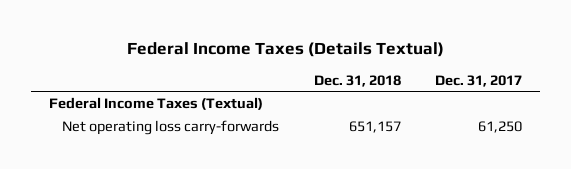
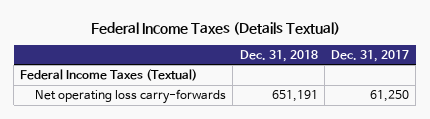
- Net operating loss carry-forwards | 651,157 | 61,250
+ Net operating loss carry-forwards | 651,191 | 61,250

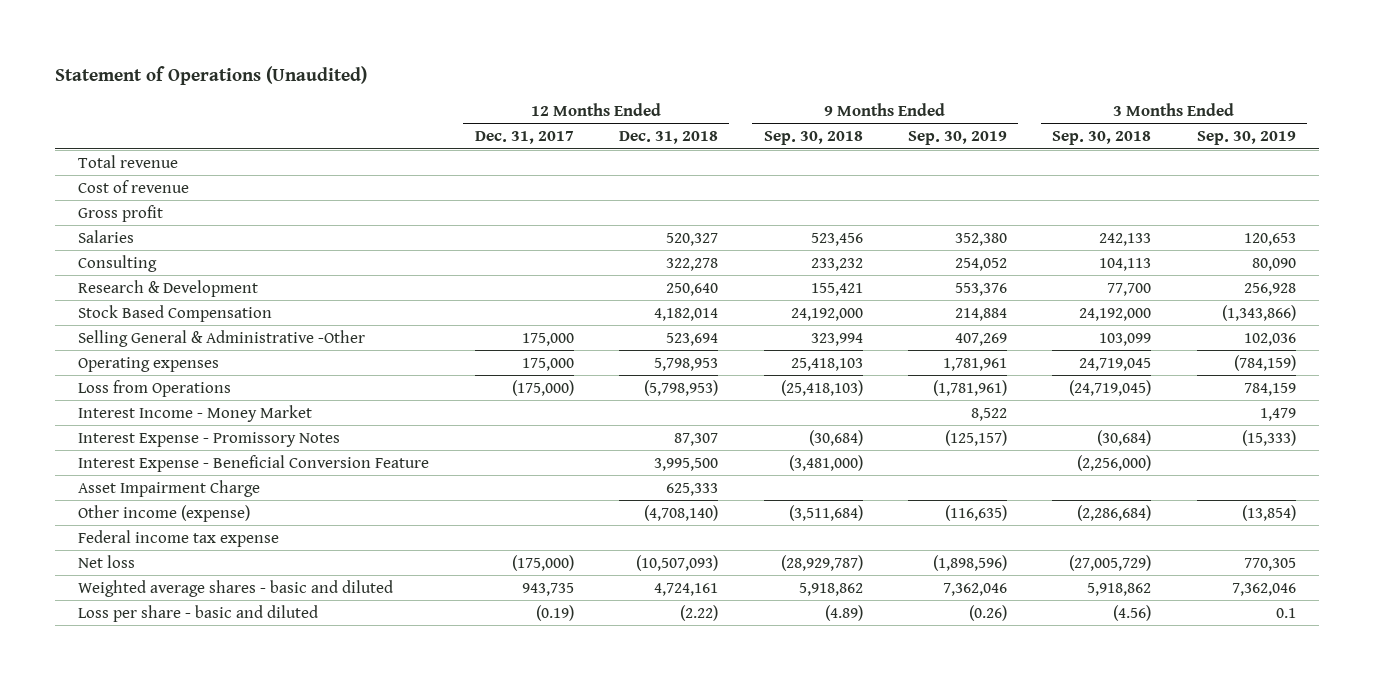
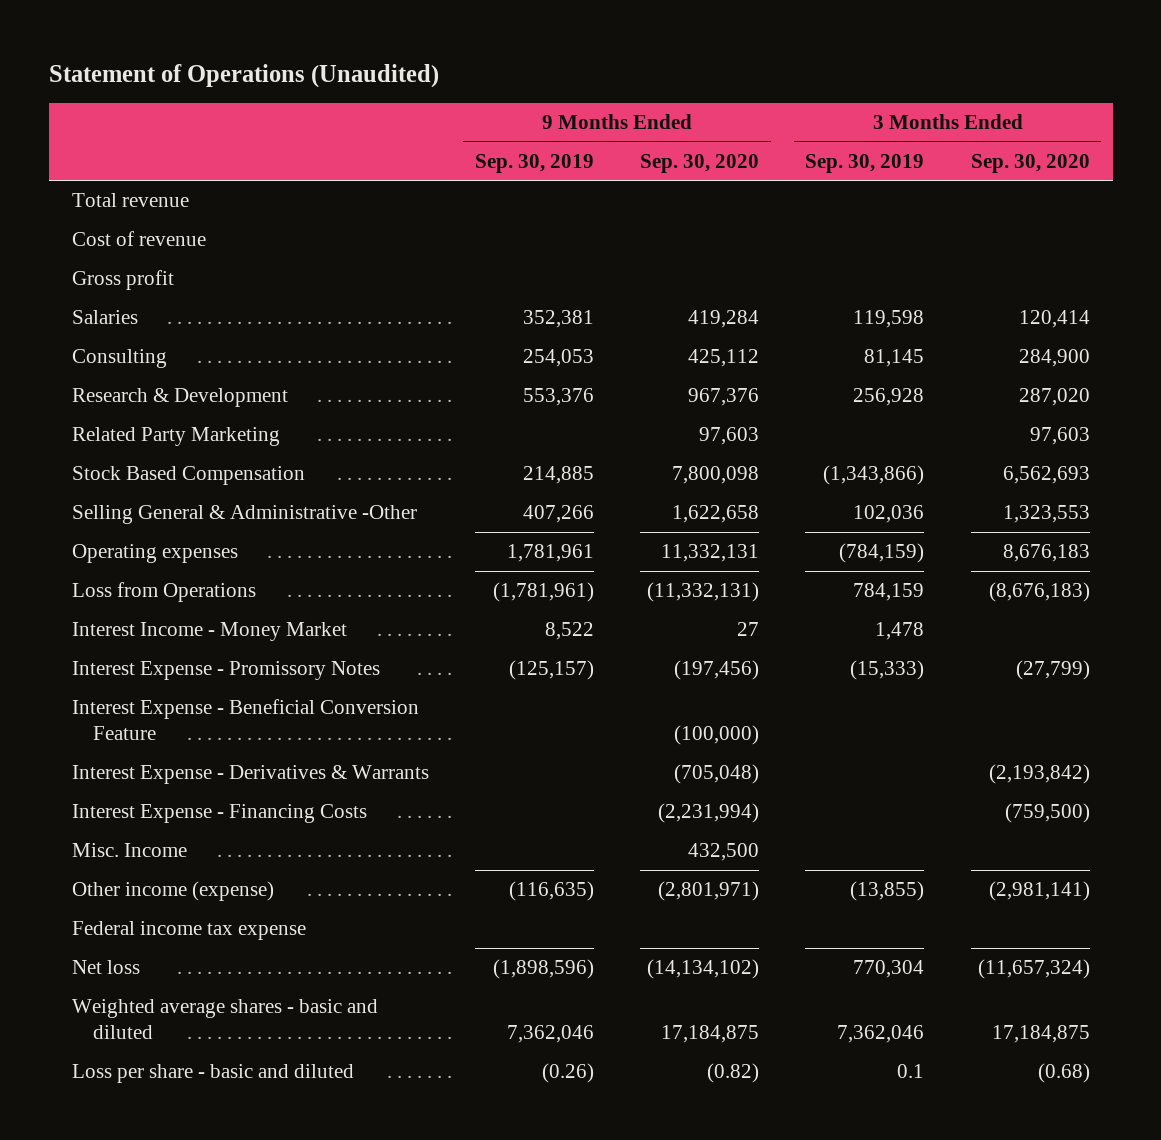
- | 12 Months Ended Dec. 31, 2017 | 12 Months Ended Dec. 31, 2018 | 9 Months Ended Sep. 30, 2018 | 9 Months Ended Sep. 30, 2019 | 3 Months Ended Sep. 30, 2018 | 3 Months Ended Sep. 30, 2019
+ | 9 Months Ended Sep. 30, 2019 | 9 Months Ended Sep. 30, 2020 | 3 Months Ended Sep. 30, 2019 | 3 Months Ended Sep. 30, 2020
- Salaries | | 520,327 | 523,456 | 352,380 | 242,133 | 120,653
- Consulting | | 322,278 | 233,232 | 254,052 | 104,113 | 80,090
+ Salaries | 352,381 | 419,284 | 119,598 | 120,414
+ Consulting | 254,053 | 425,112 | 81,145 | 284,900
- Stock Based Compensation | | 4,182,014 | 24,192,000 | 214,884 | 24,192,000 | (1,343,866)
- Selling General & Administrative -Other | 175,000 | 523,694 | 323,994 | 407,269 | 103,099 | 102,036
+ Related Party Marketing | | 97,603 | | 97,603
+ Stock Based Compensation | 214,885 | 7,800,098 | (1,343,866) | 6,562,693
+ Selling General & Administrative -Other | 407,266 | 1,622,658 | 102,036 | 1,323,553
- Interest Income - Money Market | | | | 8,522 | | 1,479
+ Interest Income - Money Market | 8,522 | 27 | 1,478 |
- Asset Impairment Charge | | 625,333 | | | |
- Other income (expense) | | (4,708,140) | (3,511,684) | (116,635) | (2,286,684) | (13,854)
+ Interest Expense - Derivatives & Warrants | | (705,048) | | (2,193,842)
+ Interest Expense - Financing Costs | | (2,231,994) | | (759,500)
+ Misc. Income | | 432,500 | |
+ Other income (expense) | (116,635) | (2,801,971) | (13,855) | (2,981,141)
- Net loss | (175,000) | (10,507,093) | (28,929,787) | (1,898,596) | (27,005,729) | 770,305
+ Net loss | (1,898,596) | (14,134,102) | 770,304 | (11,657,324)

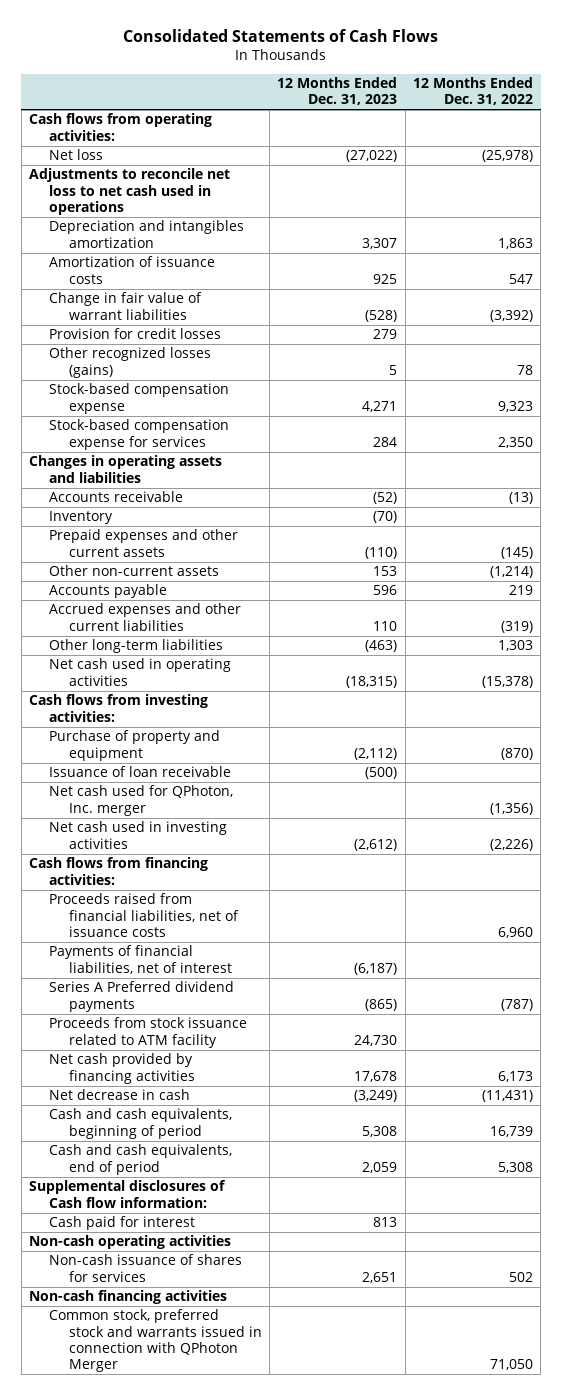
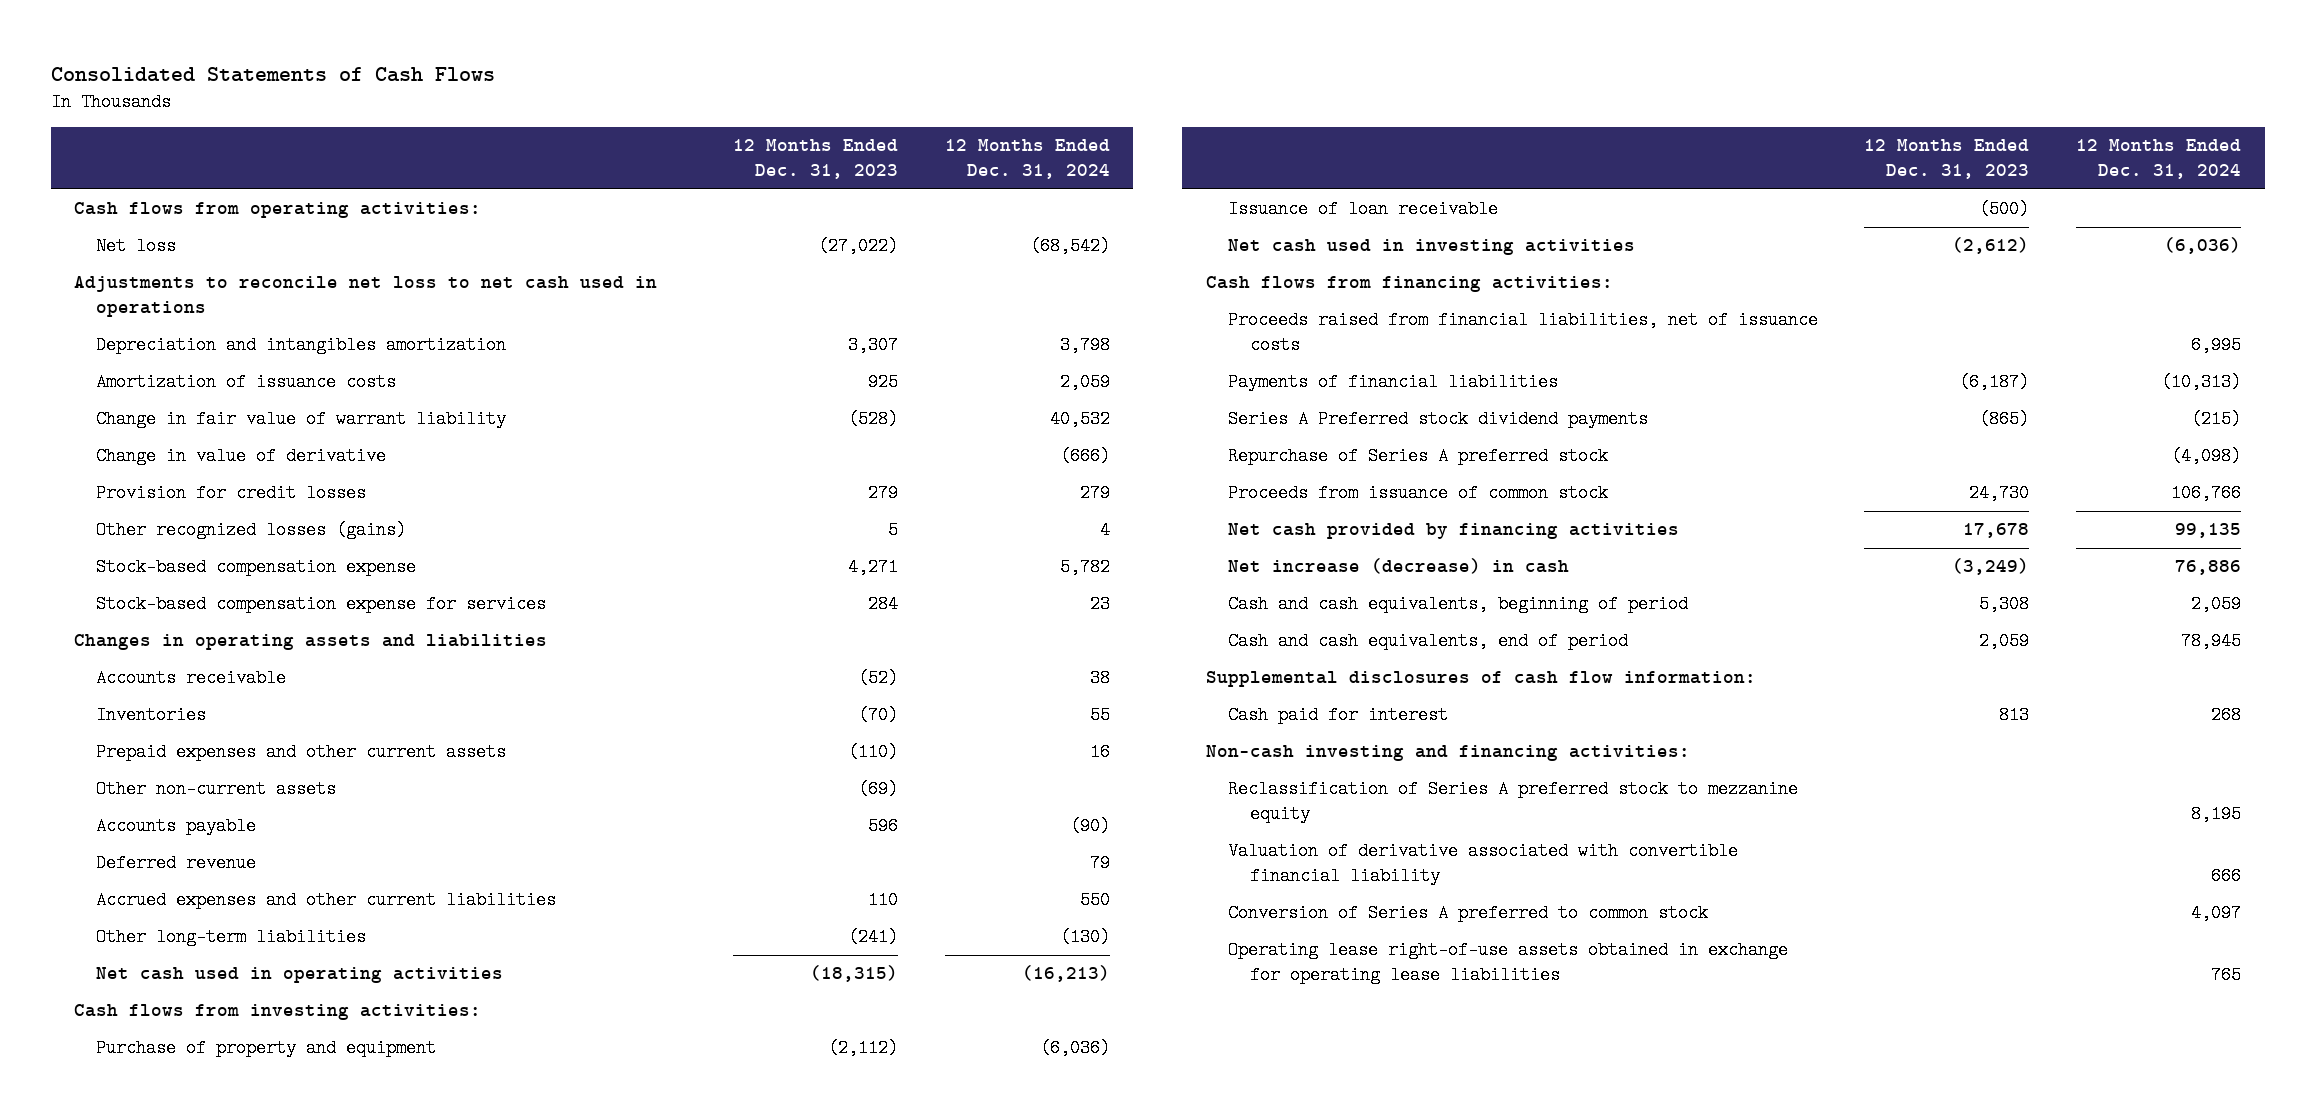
- | 12 Months Ended Dec. 31, 2023 | 12 Months Ended Dec. 31, 2022
+ | 12 Months Ended Dec. 31, 2023 | 12 Months Ended Dec. 31, 2024
- Change in fair value of warrant liabilities | (528) | (3,392)
+ Change in fair value of warrant liability | (528) | 40,532
+ Change in value of derivative | | (666)
- Inventory | (70) |
+ Inventories | (70) | 55
- Other non-current assets | 153 | (1,214)
+ Other non-current assets | (69) |
+ Deferred revenue | | 79
- Other long-term liabilities | (463) | 1,303
+ Other long-term liabilities | (241) | (130)
- Net cash used for QPhoton, Inc. merger | | (1,356)
- Payments of financial liabilities, net of interest | (6,187) |
- Series A Preferred dividend payments | (865) | (787)
- Proceeds from stock issuance related to ATM facility | 24,730 |
+ Payments of financial liabilities | (6,187) | (10,313)
+ Series A Preferred stock dividend payments | (865) | (215)
+ Repurchase of Series A preferred stock | | (4,098)
+ Proceeds from issuance of common stock | 24,730 | 106,766
- Net decrease in cash | (3,249) | (11,431)
+ Net increase (decrease) in cash | (3,249) | 76,886
- Supplemental disclosures of Cash flow information:
+ Supplemental disclosures of cash flow information:
- Non-cash operating activities
- Non-cash issuance of shares for services | 2,651 | 502
- Non-cash financing activities
- Common stock, preferred stock and warrants issued in connection with QPhoton Merger | | 71,050
+ Non-cash investing and financing activities:
+ Reclassification of Series A preferred stock to mezzanine equity | | 8,195
+ Valuation of derivative associated with convertible financial liability | | 666
+ Conversion of Series A preferred to common stock | | 4,097
+ Operating lease right-of-use assets obtained in exchange for operating lease liabilities | | 765

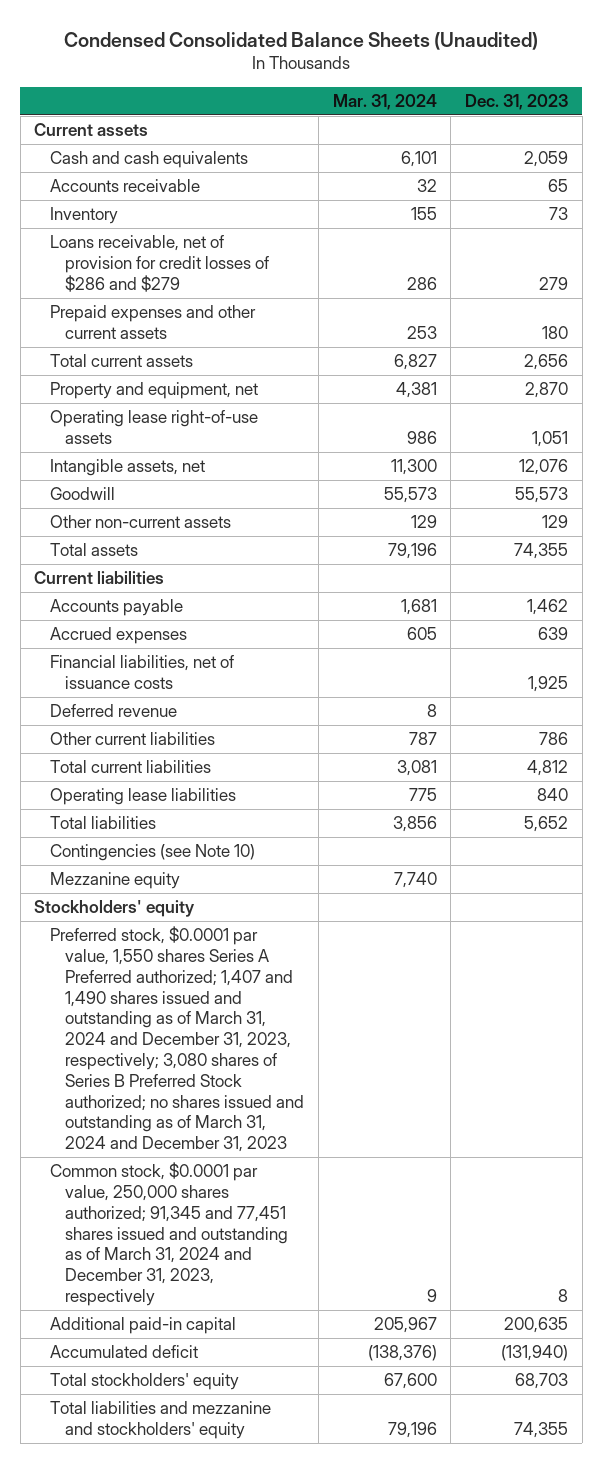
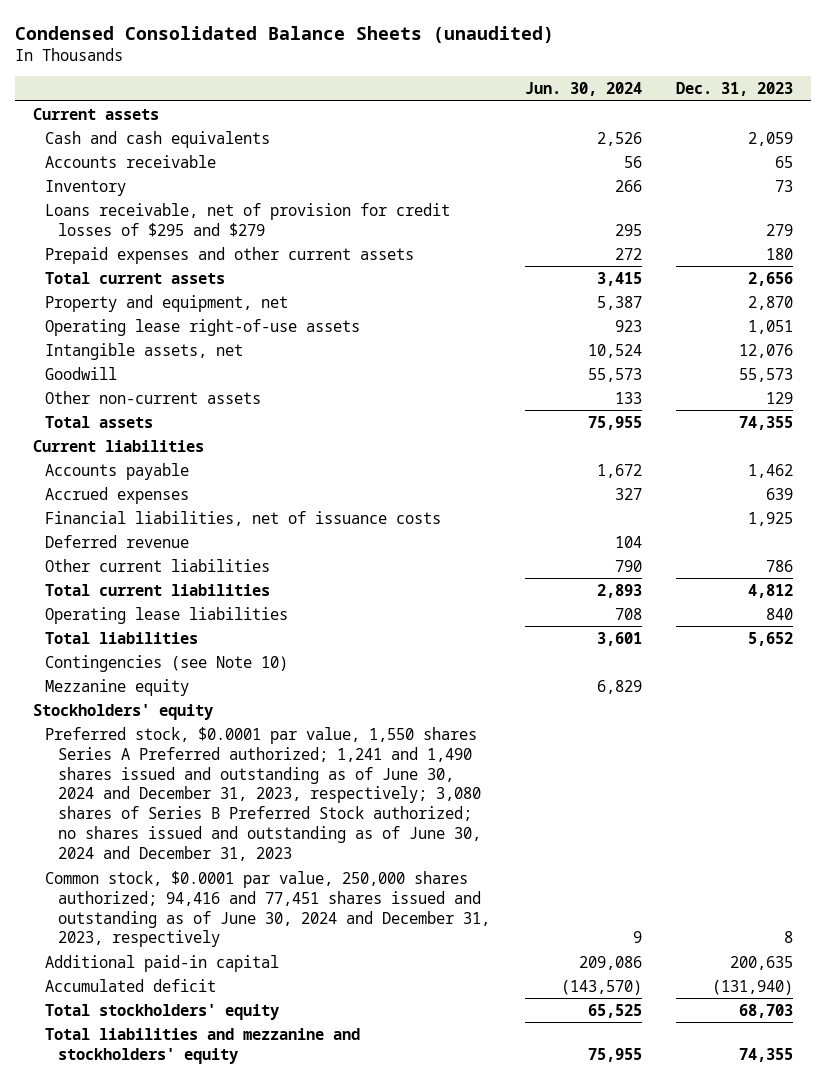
- Condensed Consolidated Balance Sheets (Unaudited)
+ Condensed Consolidated Balance Sheets (unaudited)
- | Mar. 31, 2024 | Dec. 31, 2023
+ | Jun. 30, 2024 | Dec. 31, 2023
- Loans receivable, net of provision for credit losses of $286 and $279 | 286 | 279
+ Loans receivable, net of provision for credit losses of $295 and $279 | 295 | 279
- Preferred stock, $0.0001 par value, 1,550 shares Series A Preferred authorized; 1,407 and 1,490 shares issued and outstanding as of March 31, 2024 and December 31, 2023, respectively; 3,080 shares of Series B Preferred Stock authorized; no shares issued and outstanding as of March 31, 2024 and December 31, 2023
- Common stock, $0.0001 par value, 250,000 shares authorized; 91,345 and 77,451 shares issued and outstanding as of March 31, 2024 and December 31, 2023, respectively | 9 | 8
+ Preferred stock, $0.0001 par value, 1,550 shares Series A Preferred authorized; 1,241 and 1,490 shares issued and outstanding as of June 30, 2024 and December 31, 2023, respectively; 3,080 shares of Series B Preferred Stock authorized; no shares issued and outstanding as of June 30, 2024 and December 31, 2023
+ Common stock, $0.0001 par value, 250,000 shares authorized; 94,416 and 77,451 shares issued and outstanding as of June 30, 2024 and December 31, 2023, respectively | 9 | 8

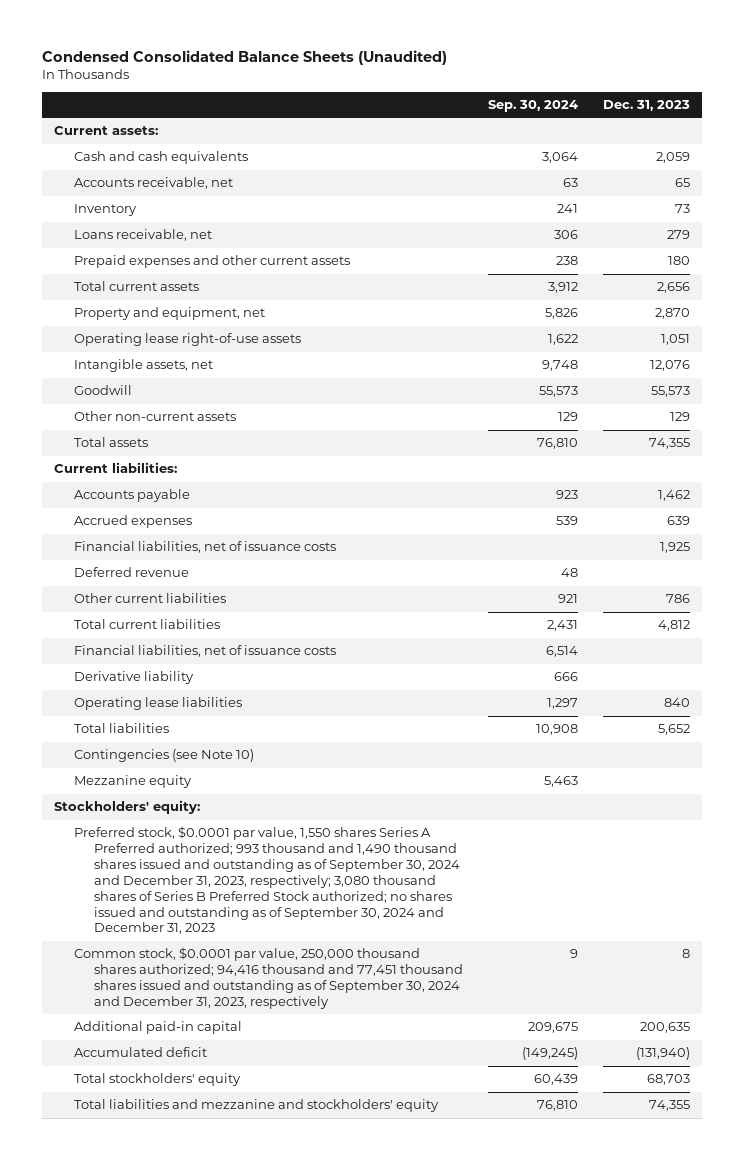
- Condensed Consolidated Balance Sheets (unaudited)
+ Condensed Consolidated Balance Sheets (Unaudited)
- | Jun. 30, 2024 | Dec. 31, 2023
+ | Sep. 30, 2024 | Dec. 31, 2023
- Current assets
+ Current assets:
- Accounts receivable | 56 | 65
+ Accounts receivable, net | 63 | 65
- Loans receivable, net of provision for credit losses of $295 and $279 | 295 | 279
+ Loans receivable, net | 306 | 279
- Current liabilities
+ Current liabilities:
+ Financial liabilities, net of issuance costs | 6,514 |
+ Derivative liability | 666 |
- Stockholders' equity
- Preferred stock, $0.0001 par value, 1,550 shares Series A Preferred authorized; 1,241 and 1,490 shares issued and outstanding as of June 30, 2024 and December 31, 2023, respectively; 3,080 shares of Series B Preferred Stock authorized; no shares issued and outstanding as of June 30, 2024 and December 31, 2023
- Common stock, $0.0001 par value, 250,000 shares authorized; 94,416 and 77,451 shares issued and outstanding as of June 30, 2024 and December 31, 2023, respectively | 9 | 8
+ Stockholders' equity:
+ Preferred stock, $0.0001 par value, 1,550 shares Series A Preferred authorized; 993 thousand and 1,490 thousand shares issued and outstanding as of September 30, 2024 and December 31, 2023, respectively; 3,080 thousand shares of Series B Preferred Stock authorized; no shares issued and outstanding as of September 30, 2024 and December 31, 2023
+ Common stock, $0.0001 par value, 250,000 thousand shares authorized; 94,416 thousand and 77,451 thousand shares issued and outstanding as of September 30, 2024 and December 31, 2023, respectively | 9 | 8

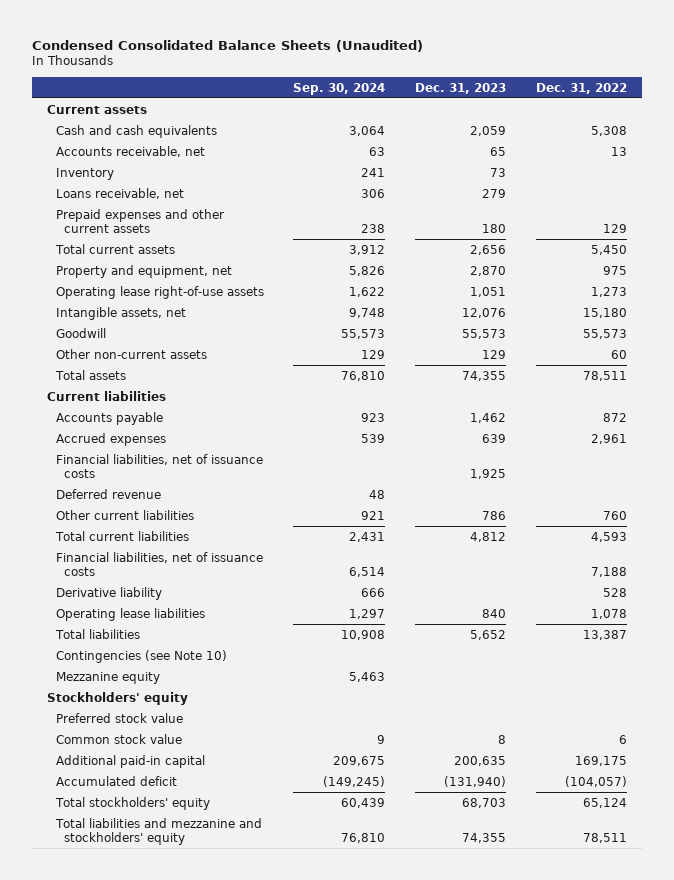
- | Sep. 30, 2024 | Dec. 31, 2023
+ | Sep. 30, 2024 | Dec. 31, 2023 | Dec. 31, 2022
- Current assets:
+ Current assets
- Current liabilities:
+ Current liabilities
- Stockholders' equity:
- Preferred stock, $0.0001 par value, 1,550 shares Series A Preferred authorized; 993 thousand and 1,490 thousand shares issued and outstanding as of September 30, 2024 and December 31, 2023, respectively; 3,080 thousand shares of Series B Preferred Stock authorized; no shares issued and outstanding as of September 30, 2024 and December 31, 2023
- Common stock, $0.0001 par value, 250,000 thousand shares authorized; 94,416 thousand and 77,451 thousand shares issued and outstanding as of September 30, 2024 and December 31, 2023, respectively | 9 | 8
+ Stockholders' equity
+ Preferred stock value
+ Common stock value | 9 | 8 | 6

